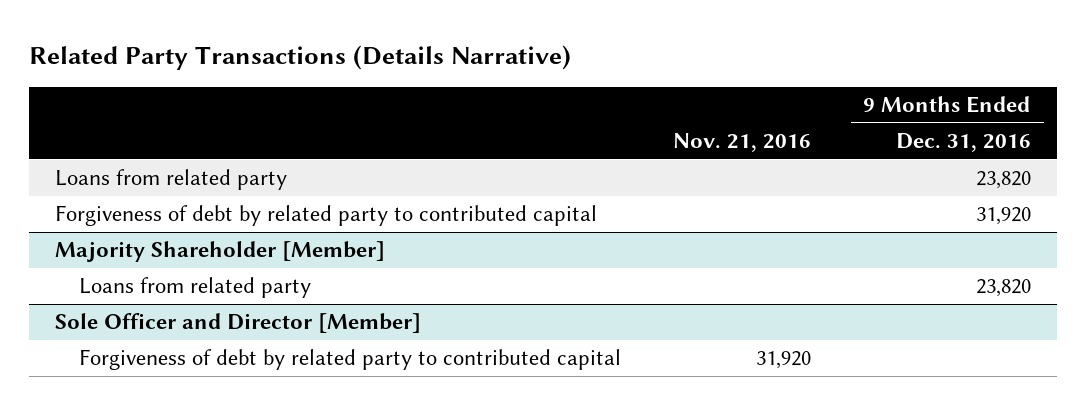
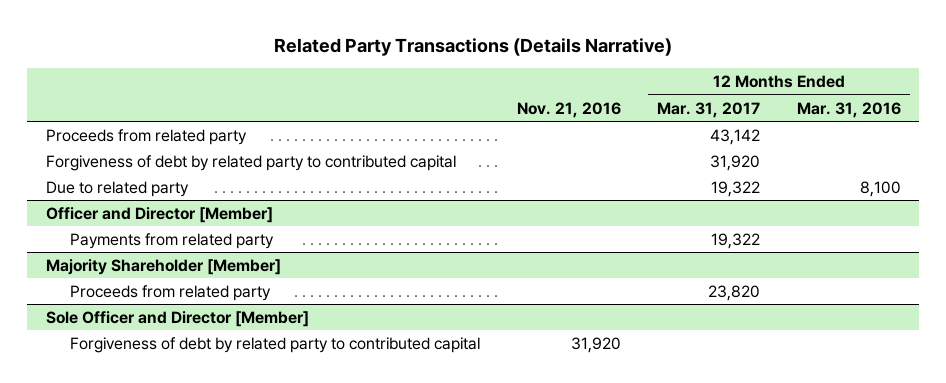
- | Nov. 21, 2016 | 9 Months Ended Dec. 31, 2016
+ | Nov. 21, 2016 | 12 Months Ended Mar. 31, 2017 | 12 Months Ended Mar. 31, 2016
- Loans from related party | | 23,820
+ Proceeds from related party | | 43,142 |
+ Due to related party | | 19,322 | 8,100
+ Officer and Director [Member]
+ Payments from related party | | 19,322 |
@ Majority Shareholder [Member]
- Loans from related party | | 23,820
+ Proceeds from related party | | 23,820 |

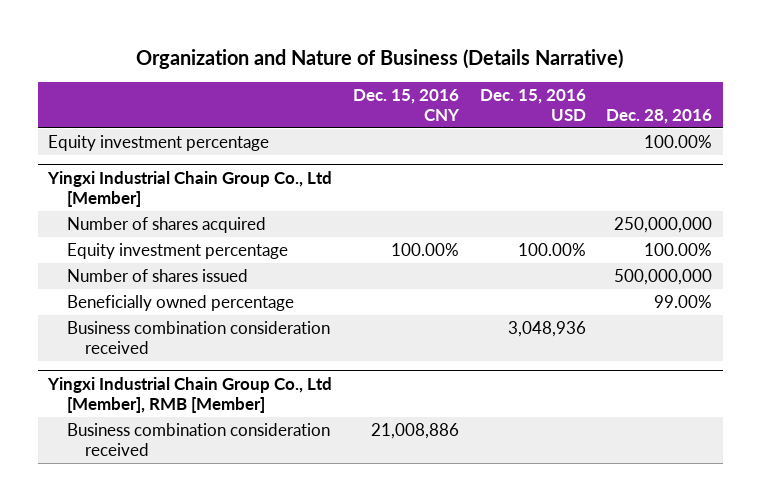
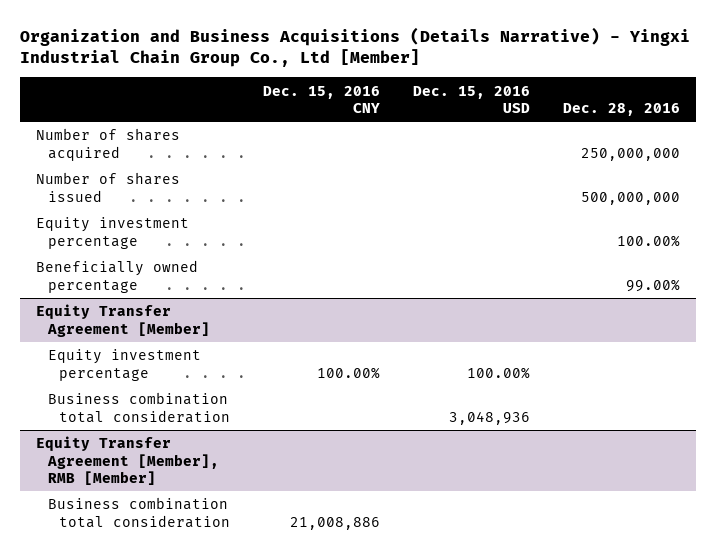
- Organization and Nature of Business (Details Narrative)
+ Organization and Business Acquisitions (Details Narrative) - Yingxi Industrial Chain Group Co., Ltd [Member]
+ Number of shares acquired | | | 250,000,000
+ Number of shares issued | | | 500,000,000
- Yingxi Industrial Chain Group Co., Ltd [Member]
- Number of shares acquired | | | 250,000,000
- Equity investment percentage | 100.00% | 100.00% | 100.00%
- Number of shares issued | | | 500,000,000
- Beneficially owned percentage | | | 99.00%
- Business combination consideration received | | 3,048,936 |
- Yingxi Industrial Chain Group Co., Ltd [Member], RMB [Member]
- Business combination consideration received | 21,008,886 | |
+ Beneficially owned percentage | | | 99.00%
+ Equity Transfer Agreement [Member]
+ Equity investment percentage | 100.00% | 100.00% |
+ Business combination total consideration | | 3,048,936 |
+ Equity Transfer Agreement [Member], RMB [Member]
+ Business combination total consideration | 21,008,886 | |

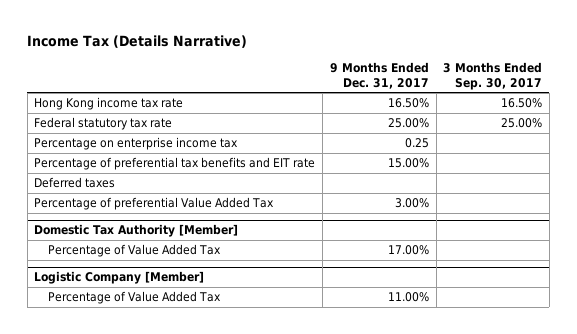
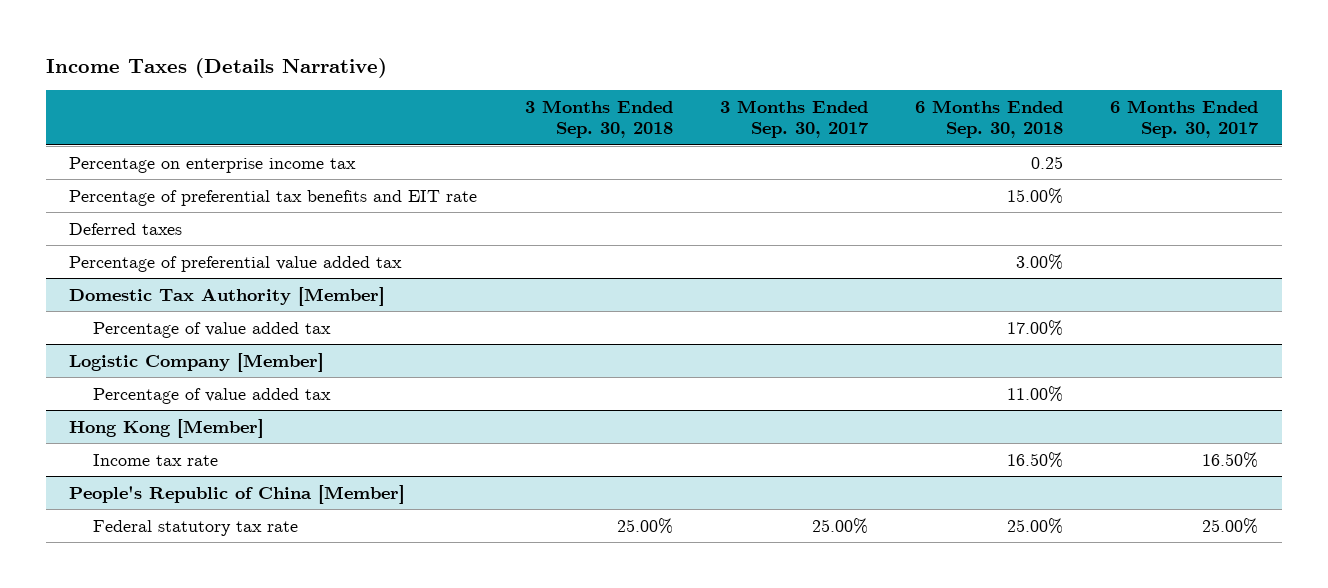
- Income Tax (Details Narrative)
+ Income Taxes (Details Narrative)
- | 9 Months Ended Dec. 31, 2017 | 3 Months Ended Sep. 30, 2017
+ | 3 Months Ended Sep. 30, 2018 | 3 Months Ended Sep. 30, 2017 | 6 Months Ended Sep. 30, 2018 | 6 Months Ended Sep. 30, 2017
- Hong Kong income tax rate | 16.50% | 16.50%
- Federal statutory tax rate | 25.00% | 25.00%
- Percentage of preferential Value Added Tax | 3.00% |
+ Percentage of preferential value added tax | | | 3.00% |
@ Domestic Tax Authority [Member]
- Percentage of Value Added Tax | 17.00% |
+ Percentage of value added tax | | | 17.00% |
@ Logistic Company [Member]
- Percentage of Value Added Tax | 11.00% |
+ Percentage of value added tax | | | 11.00% |
+ Hong Kong [Member]
+ Income tax rate | | | 16.50% | 16.50%
+ People's Republic of China [Member]
+ Federal statutory tax rate | 25.00% | 25.00% | 25.00% | 25.00%

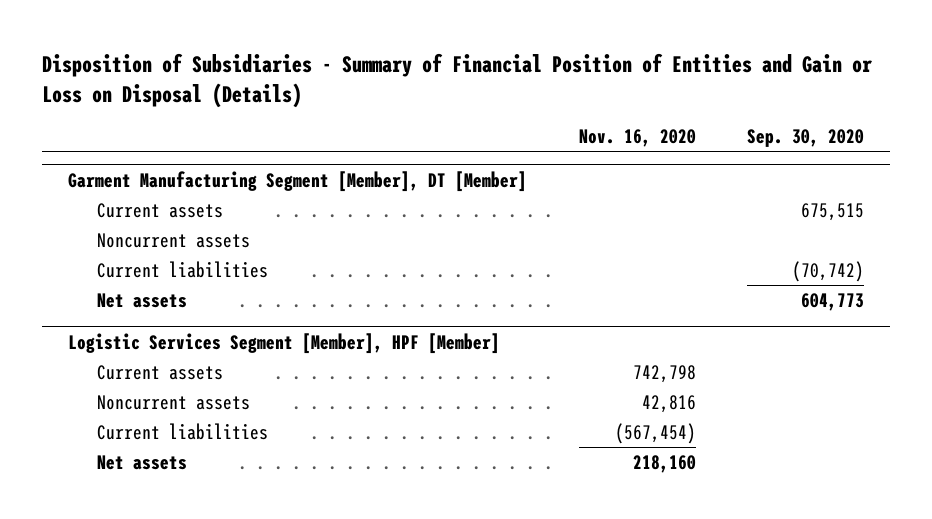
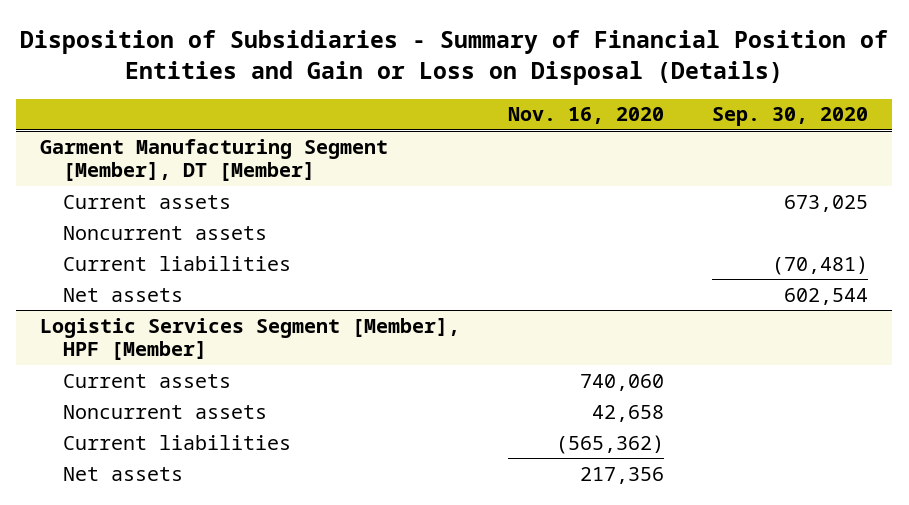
@ Garment Manufacturing Segment [Member], DT [Member]
- Current assets | | 675,515
+ Current assets | | 673,025
- Current liabilities | | (70,742)
- Net assets | | 604,773
+ Current liabilities | | (70,481)
+ Net assets | | 602,544
@ Logistic Services Segment [Member], HPF [Member]
- Current assets | 742,798 |
- Noncurrent assets | 42,816 |
- Current liabilities | (567,454) |
- Net assets | 218,160 |
+ Current assets | 740,060 |
+ Noncurrent assets | 42,658 |
+ Current liabilities | (565,362) |
+ Net assets | 217,356 |

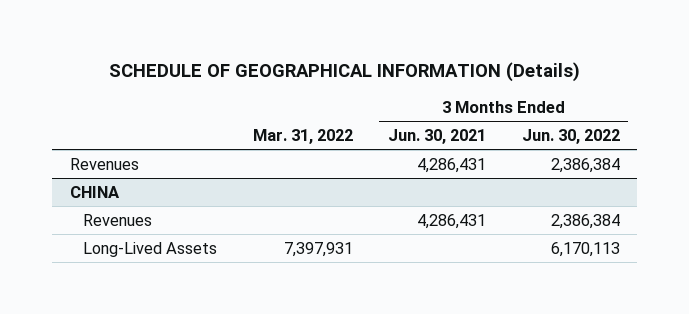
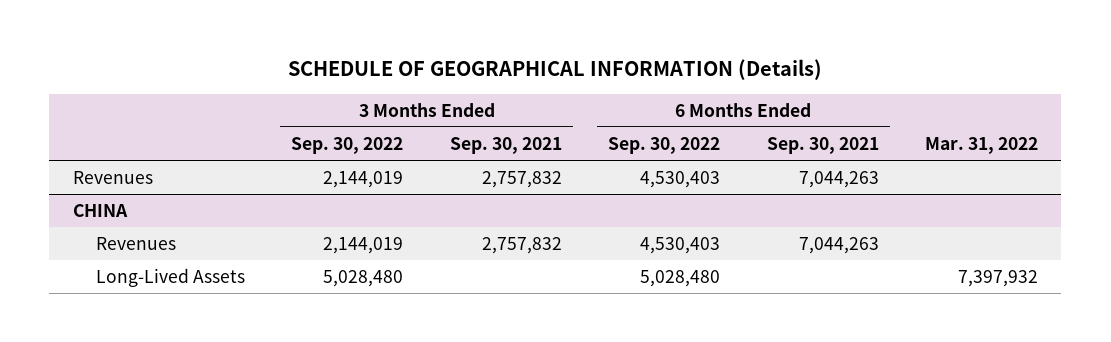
- | Mar. 31, 2022 | 3 Months Ended Jun. 30, 2021 | 3 Months Ended Jun. 30, 2022
+ | 3 Months Ended Sep. 30, 2022 | 3 Months Ended Sep. 30, 2021 | 6 Months Ended Sep. 30, 2022 | 6 Months Ended Sep. 30, 2021 | Mar. 31, 2022
@ CHINA
- Long-Lived Assets | 7,397,931 | | 6,170,113
+ Long-Lived Assets | 5,028,480 | | 5,028,480 | | 7,397,932

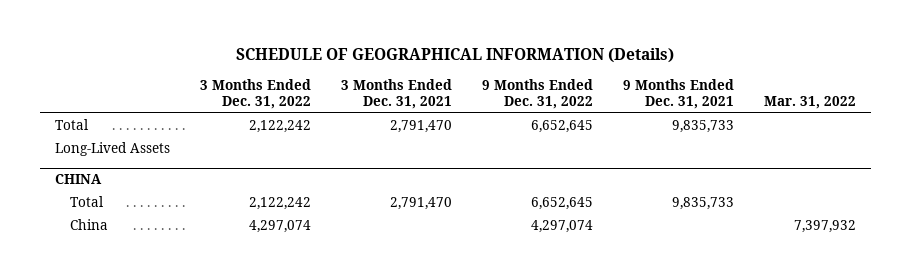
- | 3 Months Ended Sep. 30, 2022 | 3 Months Ended Sep. 30, 2021 | 6 Months Ended Sep. 30, 2022 | 6 Months Ended Sep. 30, 2021 | Mar. 31, 2022
+ | 3 Months Ended Dec. 31, 2022 | 3 Months Ended Dec. 31, 2021 | 9 Months Ended Dec. 31, 2022 | 9 Months Ended Dec. 31, 2021 | Mar. 31, 2022
- Revenues | 2,144,019 | 2,757,832 | 4,530,403 | 7,044,263 |
+ Total | 2,122,242 | 2,791,470 | 6,652,645 | 9,835,733 |
+ Long-Lived Assets
@ CHINA
- Revenues | 2,144,019 | 2,757,832 | 4,530,403 | 7,044,263 |
- Long-Lived Assets | 5,028,480 | | 5,028,480 | | 7,397,932
+ Total | 2,122,242 | 2,791,470 | 6,652,645 | 9,835,733 |
+ China | 4,297,074 | | 4,297,074 | | 7,397,932

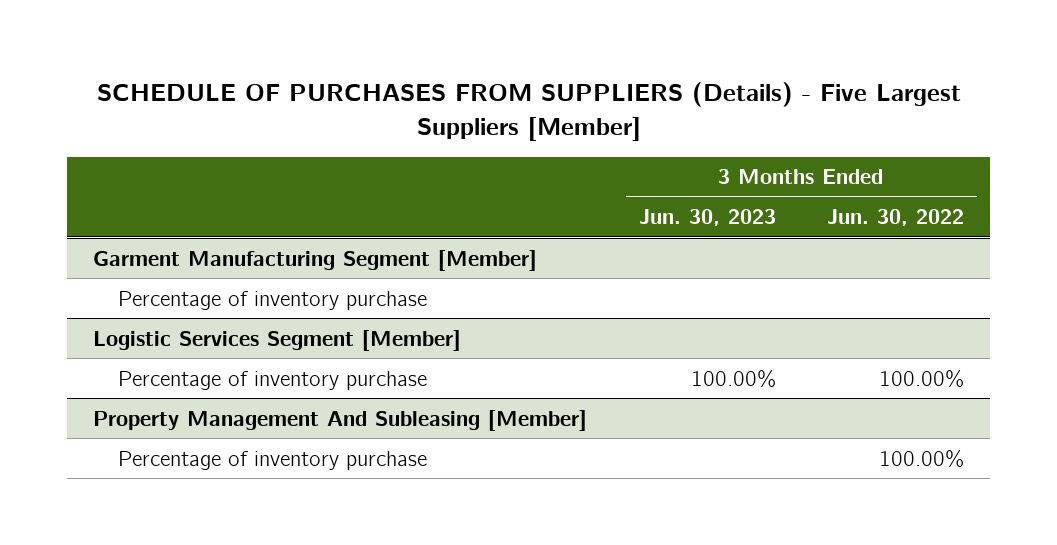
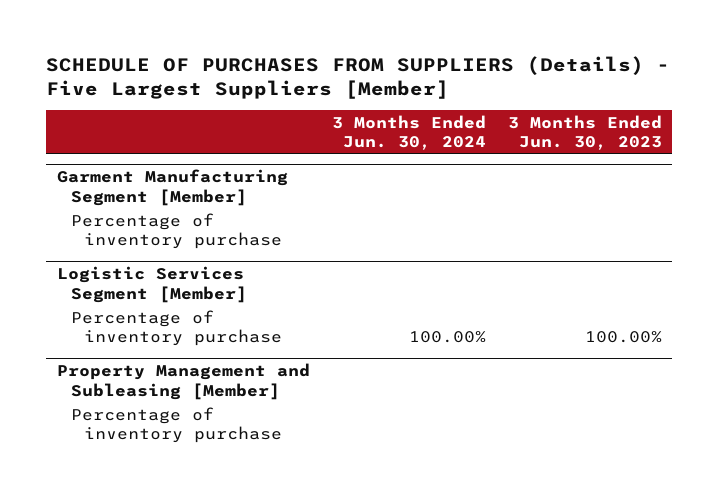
- | 3 Months Ended Jun. 30, 2023 | 3 Months Ended Jun. 30, 2022
+ | 3 Months Ended Jun. 30, 2024 | 3 Months Ended Jun. 30, 2023
- Property Management And Subleasing [Member]
+ Property Management and Subleasing [Member]

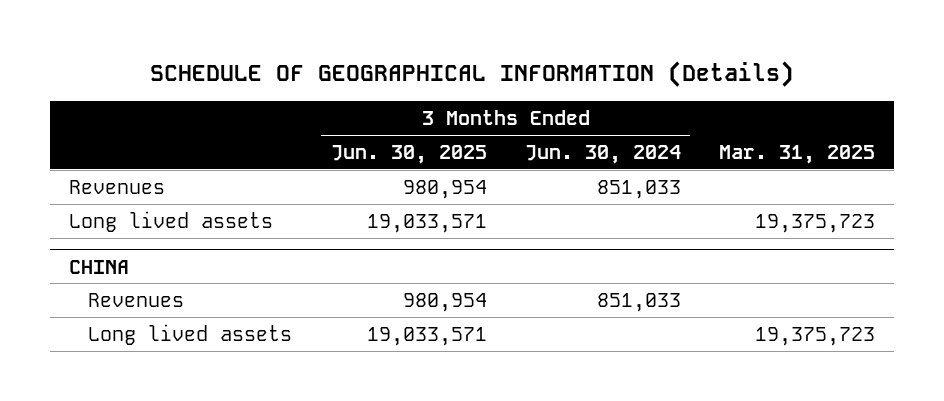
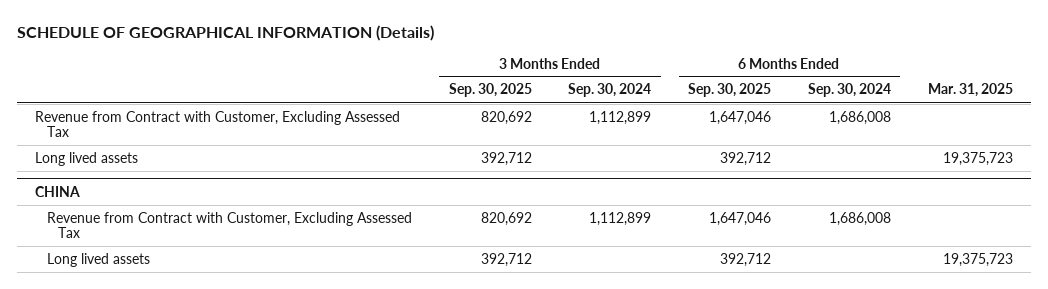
- | 3 Months Ended Jun. 30, 2025 | 3 Months Ended Jun. 30, 2024 | Mar. 31, 2025
+ | 3 Months Ended Sep. 30, 2025 | 3 Months Ended Sep. 30, 2024 | 6 Months Ended Sep. 30, 2025 | 6 Months Ended Sep. 30, 2024 | Mar. 31, 2025
- Revenues | 980,954 | 851,033 |
+ Revenue from Contract with Customer, Excluding Assessed Tax | 820,692 | 1,112,899 | 1,647,046 | 1,686,008 |
@ CHINA
- Revenues | 980,954 | 851,033 |
+ Revenue from Contract with Customer, Excluding Assessed Tax | 820,692 | 1,112,899 | 1,647,046 | 1,686,008 |

